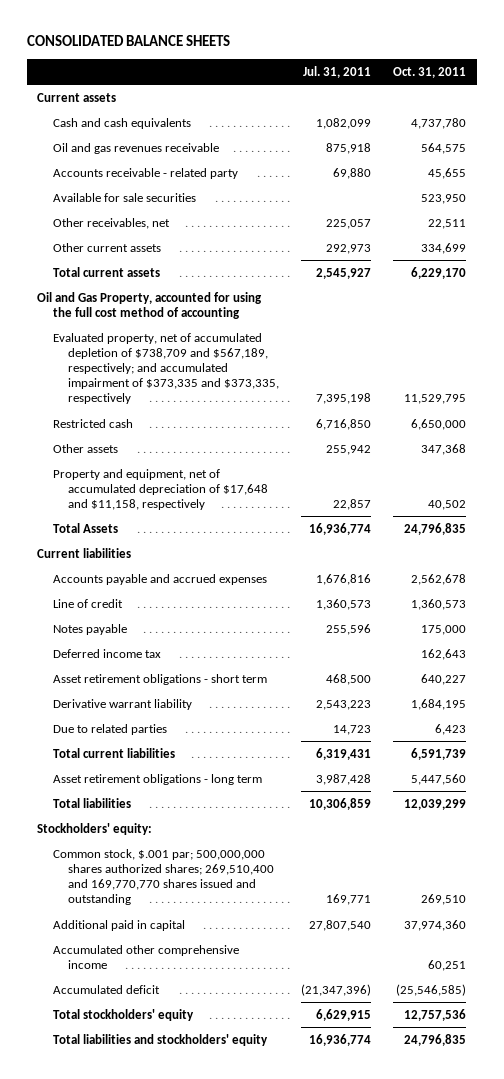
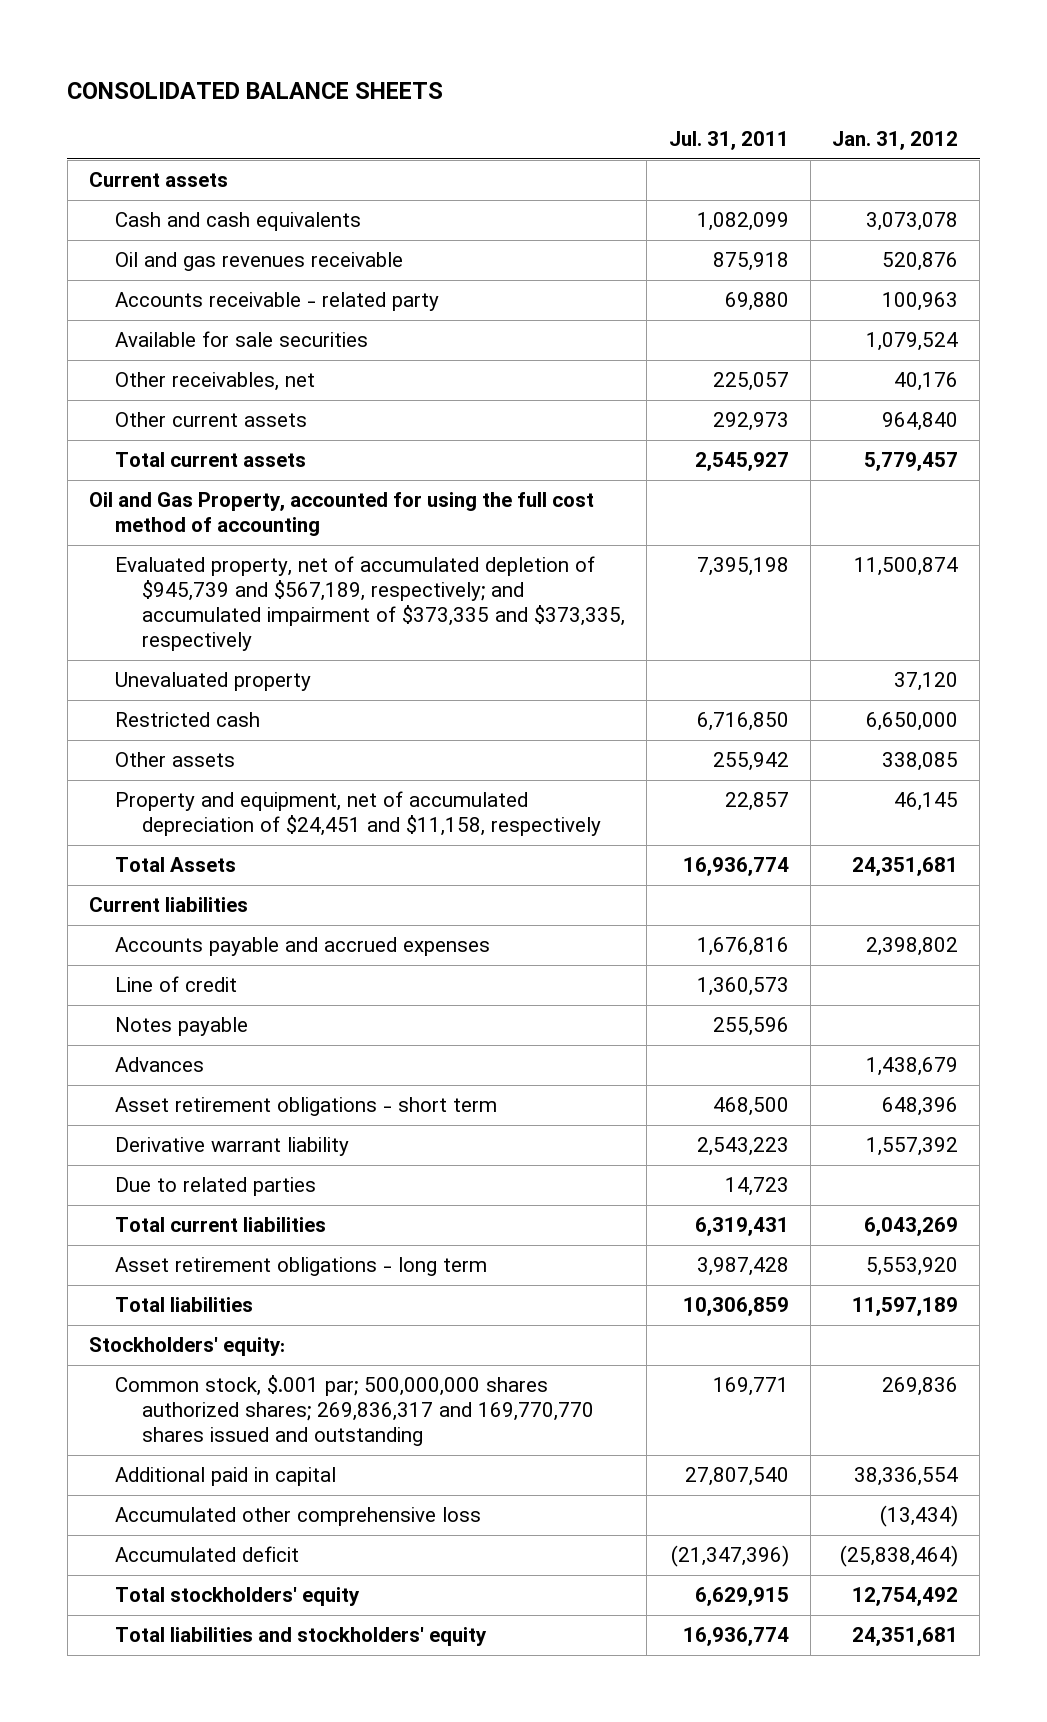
- | Jul. 31, 2011 | Oct. 31, 2011
+ | Jul. 31, 2011 | Jan. 31, 2012
- Evaluated property, net of accumulated depletion of $738,709 and $567,189, respectively; and accumulated impairment of $373,335 and $373,335, respectively | 7,395,198 | 11,529,795
+ Evaluated property, net of accumulated depletion of $945,739 and $567,189, respectively; and accumulated impairment of $373,335 and $373,335, respectively | 7,395,198 | 11,500,874
+ Unevaluated property | | 37,120
- Property and equipment, net of accumulated depreciation of $17,648 and $11,158, respectively | 22,857 | 40,502
+ Property and equipment, net of accumulated depreciation of $24,451 and $11,158, respectively | 22,857 | 46,145
- Deferred income tax | | 162,643
+ Advances | | 1,438,679
- Common stock, $.001 par; 500,000,000 shares authorized shares; 269,510,400 and 169,770,770 shares issued and outstanding | 169,771 | 269,510
+ Common stock, $.001 par; 500,000,000 shares authorized shares; 269,836,317 and 169,770,770 shares issued and outstanding | 169,771 | 269,836
- Accumulated other comprehensive income | | 60,251
+ Accumulated other comprehensive loss | | (13,434)

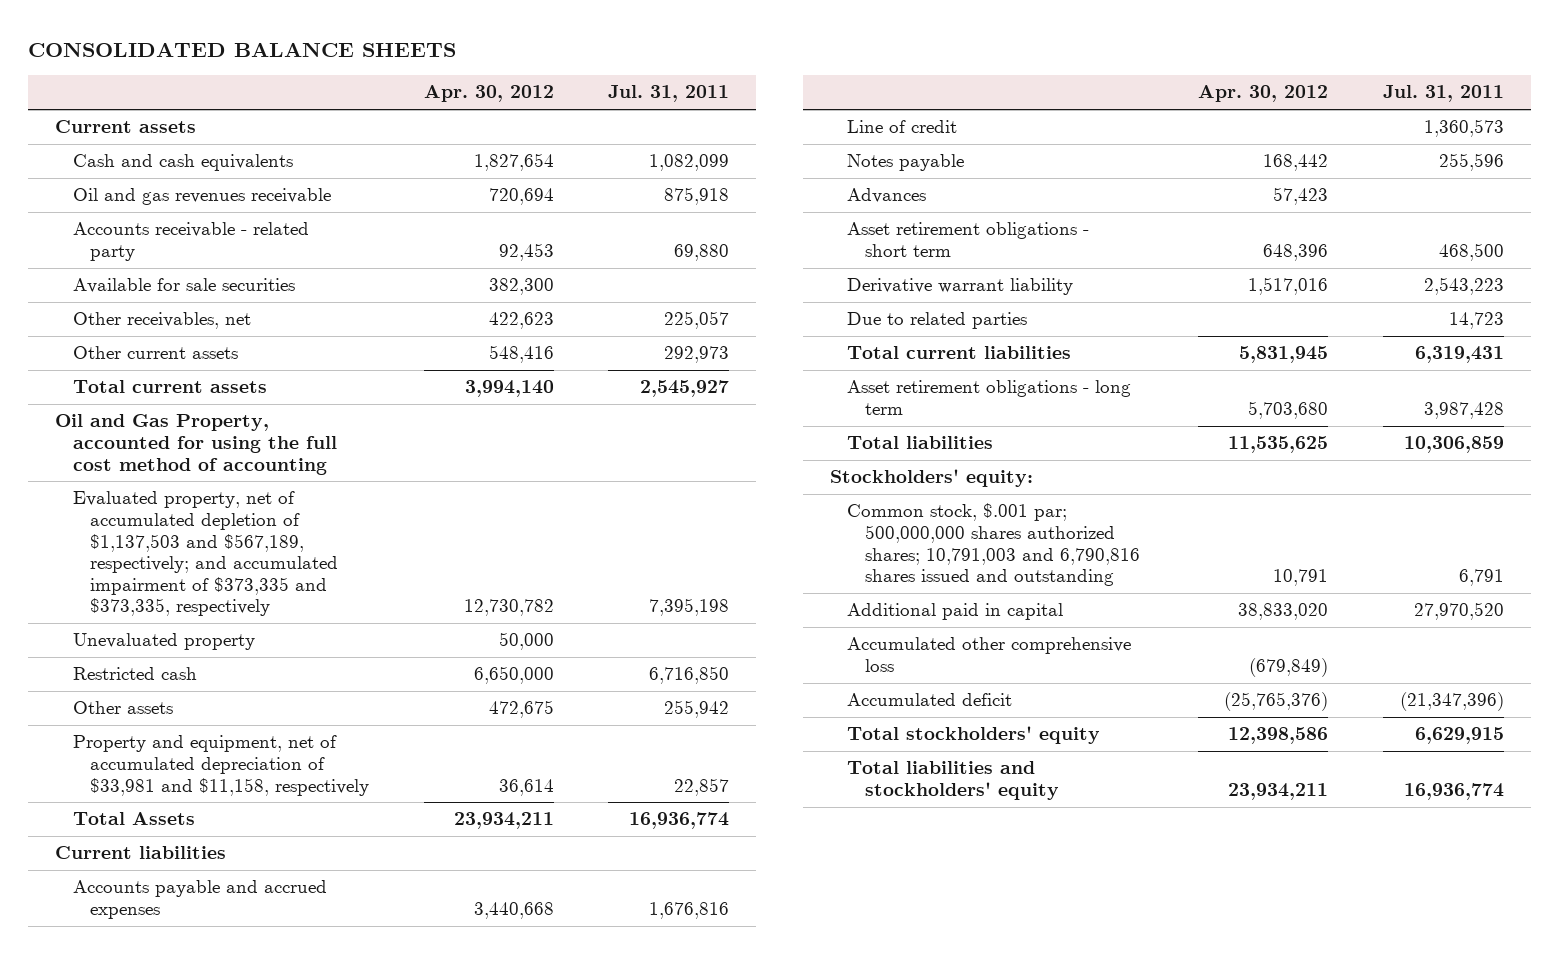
- | Jul. 31, 2011 | Jan. 31, 2012
+ | Apr. 30, 2012 | Jul. 31, 2011
- Evaluated property, net of accumulated depletion of $945,739 and $567,189, respectively; and accumulated impairment of $373,335 and $373,335, respectively | 7,395,198 | 11,500,874
+ Evaluated property, net of accumulated depletion of $1,137,503 and $567,189, respectively; and accumulated impairment of $373,335 and $373,335, respectively | 12,730,782 | 7,395,198
- Property and equipment, net of accumulated depreciation of $24,451 and $11,158, respectively | 22,857 | 46,145
+ Property and equipment, net of accumulated depreciation of $33,981 and $11,158, respectively | 36,614 | 22,857
- Common stock, $.001 par; 500,000,000 shares authorized shares; 269,836,317 and 169,770,770 shares issued and outstanding | 169,771 | 269,836
- Additional paid in capital | 27,807,540 | 38,336,554
+ Common stock, $.001 par; 500,000,000 shares authorized shares; 10,791,003 and 6,790,816 shares issued and outstanding | 10,791 | 6,791
+ Additional paid in capital | 38,833,020 | 27,970,520

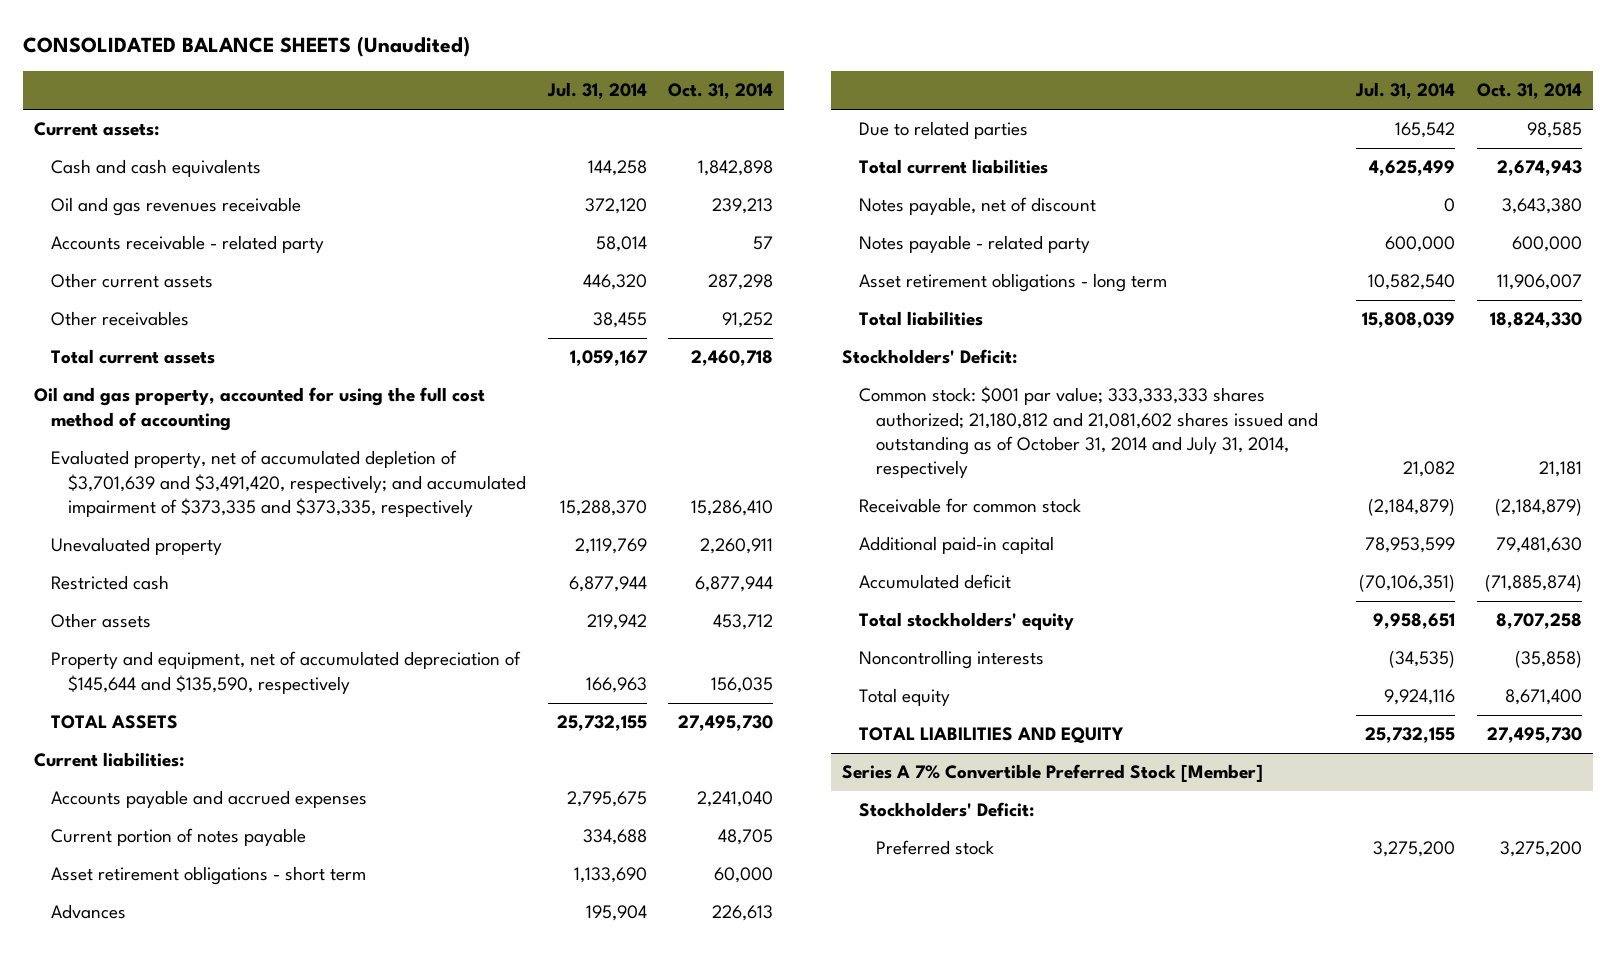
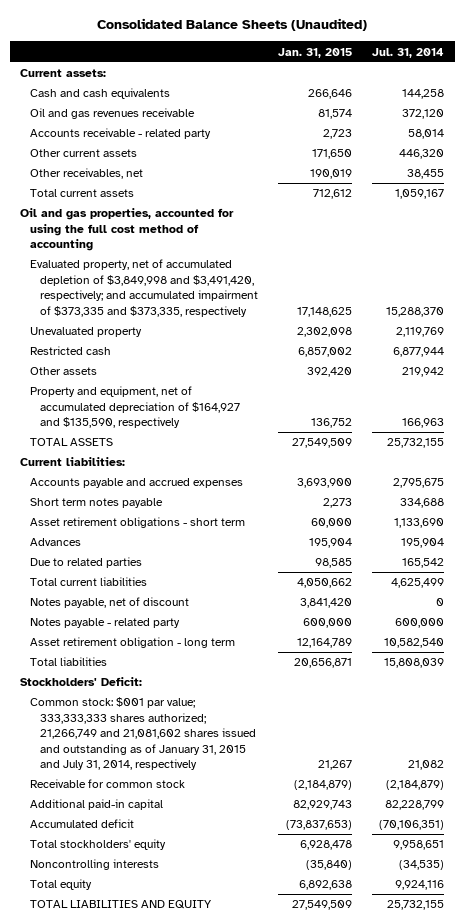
- CONSOLIDATED BALANCE SHEETS (Unaudited)
+ Consolidated Balance Sheets (Unaudited)
- | Jul. 31, 2014 | Oct. 31, 2014
+ | Jan. 31, 2015 | Jul. 31, 2014
- Other receivables | 38,455 | 91,252
+ Other receivables, net | 190,019 | 38,455
- Oil and gas property, accounted for using the full cost method of accounting
- Evaluated property, net of accumulated depletion of $3,701,639 and $3,491,420, respectively; and accumulated impairment of $373,335 and $373,335, respectively | 15,288,370 | 15,286,410
+ Oil and gas properties, accounted for using the full cost method of accounting
+ Evaluated property, net of accumulated depletion of $3,849,998 and $3,491,420, respectively; and accumulated impairment of $373,335 and $373,335, respectively | 17,148,625 | 15,288,370
- Property and equipment, net of accumulated depreciation of $145,644 and $135,590, respectively | 166,963 | 156,035
+ Property and equipment, net of accumulated depreciation of $164,927 and $135,590, respectively | 136,752 | 166,963
- Current portion of notes payable | 334,688 | 48,705
+ Short term notes payable | 2,273 | 334,688
- Asset retirement obligations - long term | 10,582,540 | 11,906,007
+ Asset retirement obligation - long term | 12,164,789 | 10,582,540
- Common stock: $001 par value; 333,333,333 shares authorized; 21,180,812 and 21,081,602 shares issued and outstanding as of October 31, 2014 and July 31, 2014, respectively | 21,082 | 21,181
+ Common stock: $001 par value; 333,333,333 shares authorized; 21,266,749 and 21,081,602 shares issued and outstanding as of January 31, 2015 and July 31, 2014, respectively | 21,267 | 21,082
- Additional paid-in capital | 78,953,599 | 79,481,630
+ Additional paid-in capital | 82,929,743 | 82,228,799
- Series A 7% Convertible Preferred Stock [Member]
- Stockholders' Deficit:
- Preferred stock | 3,275,200 | 3,275,200

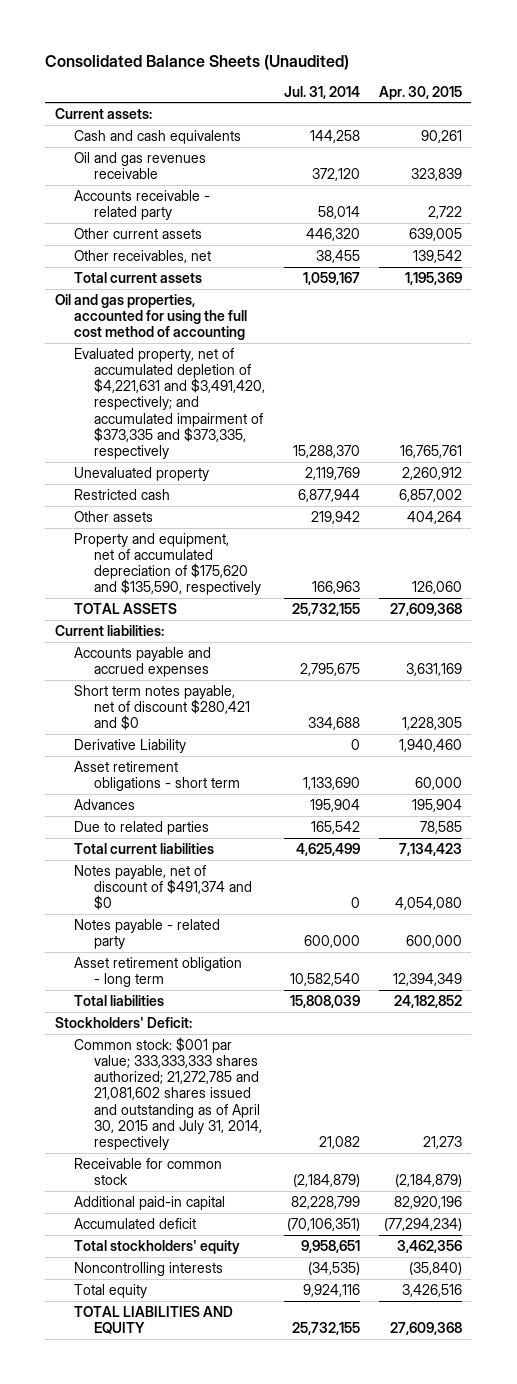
- | Jan. 31, 2015 | Jul. 31, 2014
+ | Jul. 31, 2014 | Apr. 30, 2015
- Evaluated property, net of accumulated depletion of $3,849,998 and $3,491,420, respectively; and accumulated impairment of $373,335 and $373,335, respectively | 17,148,625 | 15,288,370
+ Evaluated property, net of accumulated depletion of $4,221,631 and $3,491,420, respectively; and accumulated impairment of $373,335 and $373,335, respectively | 15,288,370 | 16,765,761
- Property and equipment, net of accumulated depreciation of $164,927 and $135,590, respectively | 136,752 | 166,963
+ Property and equipment, net of accumulated depreciation of $175,620 and $135,590, respectively | 166,963 | 126,060
- Short term notes payable | 2,273 | 334,688
+ Short term notes payable, net of discount $280,421 and $0 | 334,688 | 1,228,305
+ Derivative Liability | 0 | 1,940,460
- Notes payable, net of discount | 3,841,420 | 0
+ Notes payable, net of discount of $491,374 and $0 | 0 | 4,054,080
- Common stock: $001 par value; 333,333,333 shares authorized; 21,266,749 and 21,081,602 shares issued and outstanding as of January 31, 2015 and July 31, 2014, respectively | 21,267 | 21,082
+ Common stock: $001 par value; 333,333,333 shares authorized; 21,272,785 and 21,081,602 shares issued and outstanding as of April 30, 2015 and July 31, 2014, respectively | 21,082 | 21,273

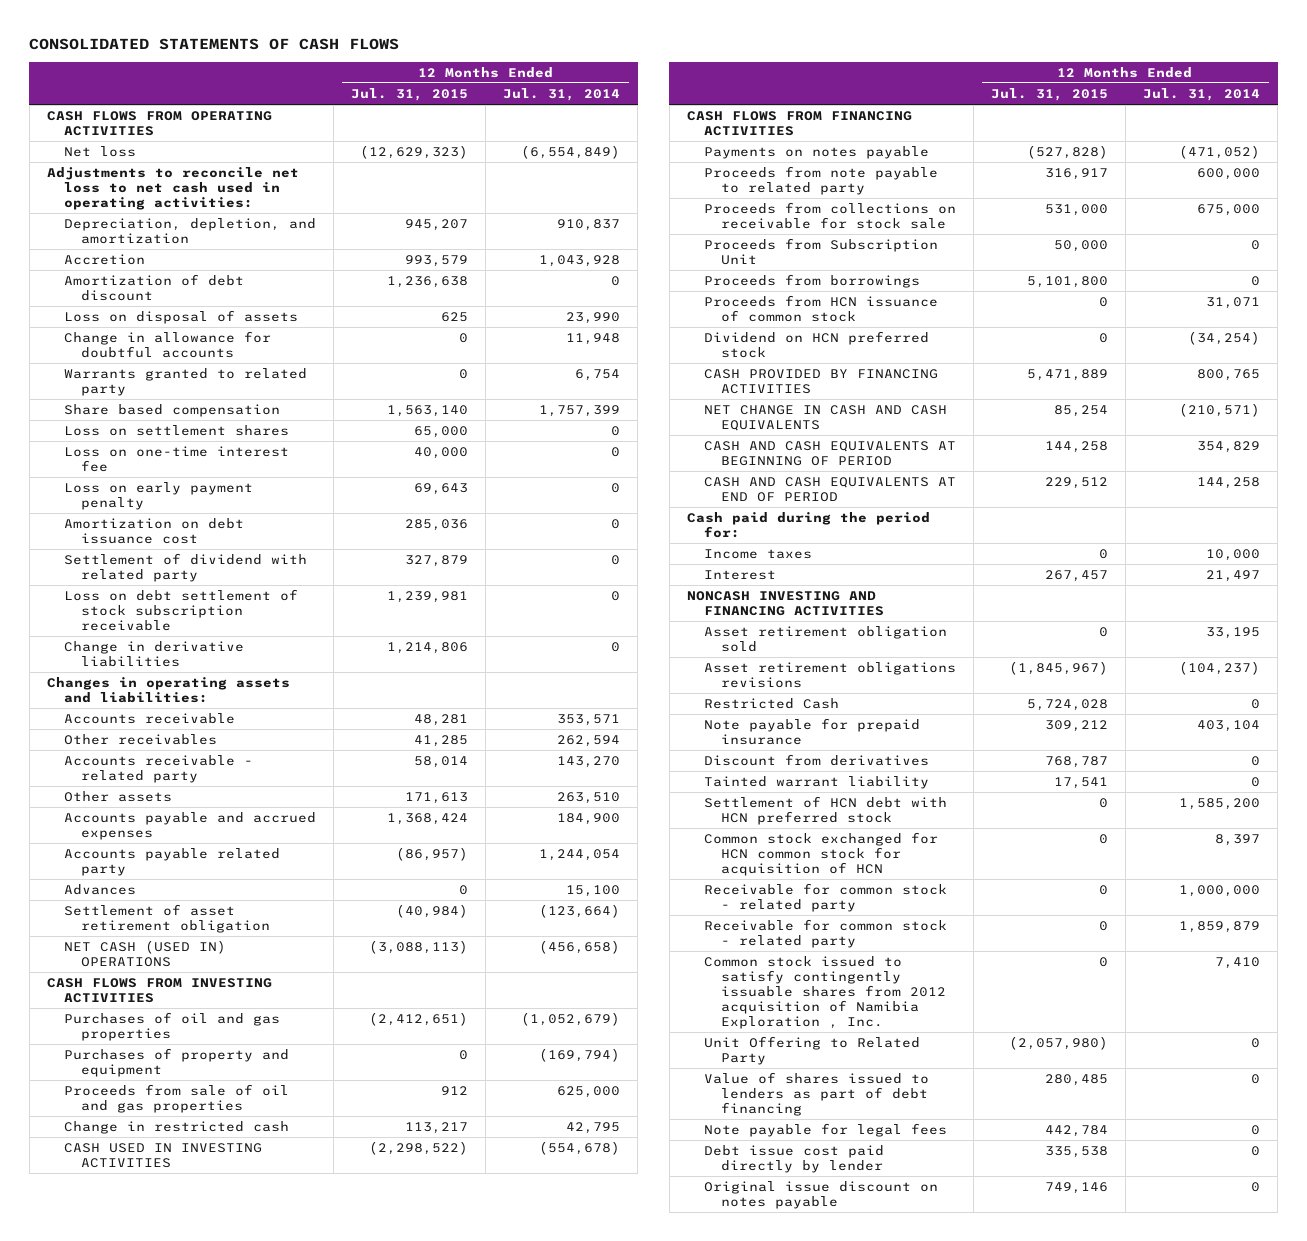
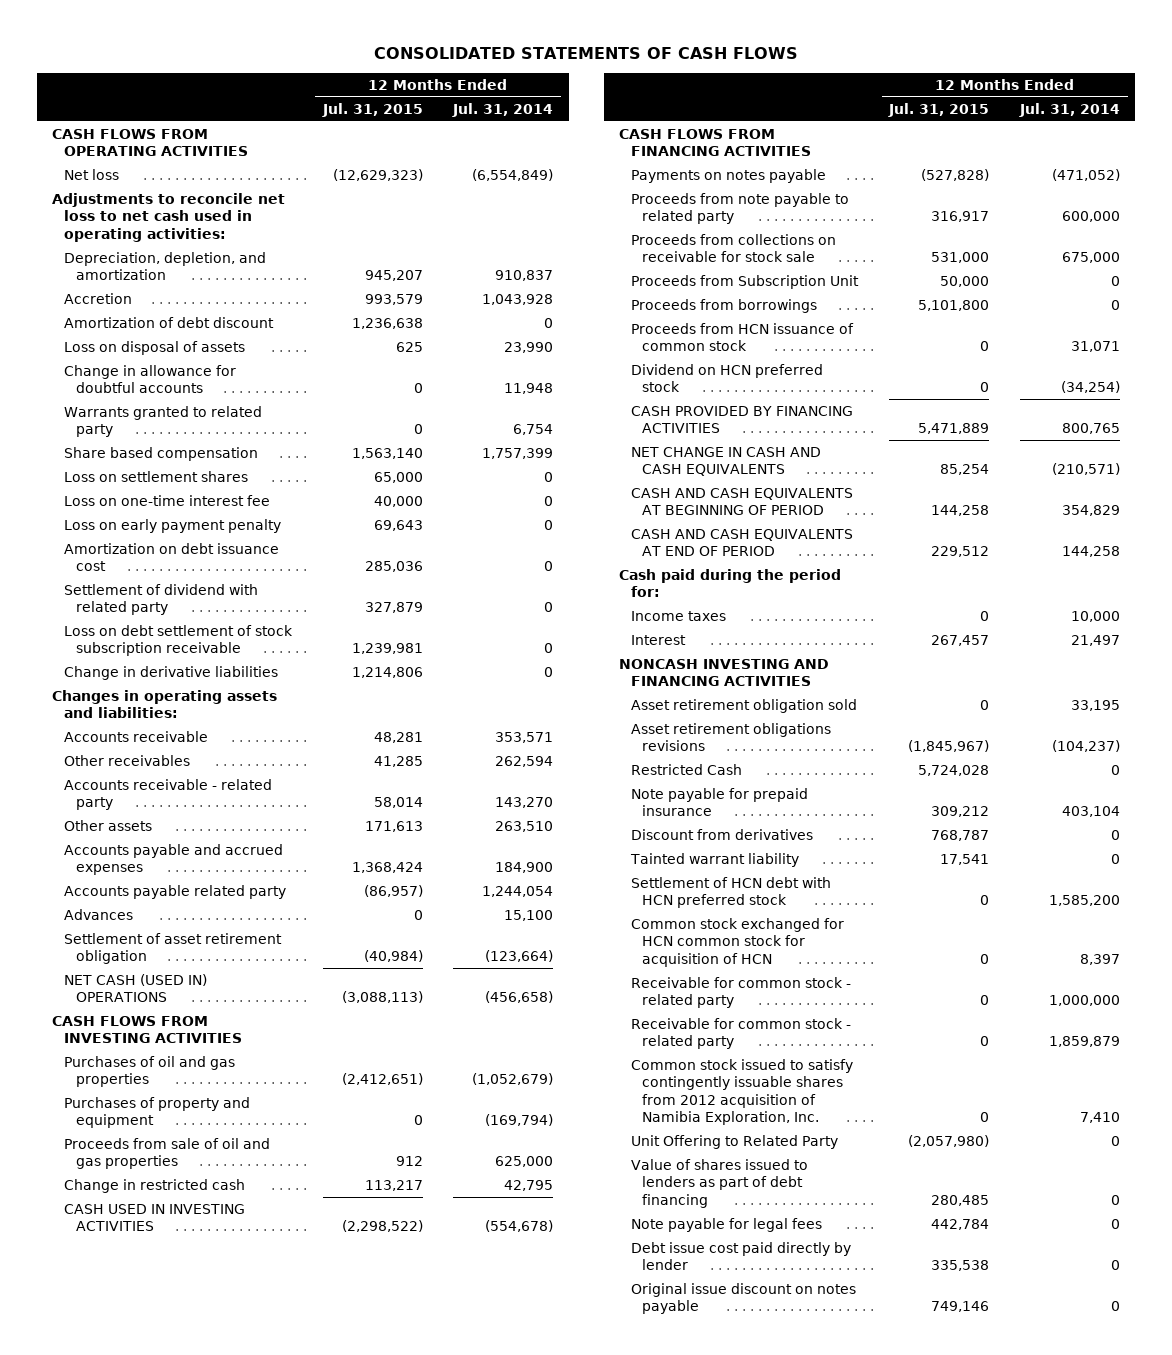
- Common stock issued to satisfy contingently issuable shares from 2012 acquisition of Namibia Exploration , Inc. | 0 | 7,410
+ Common stock issued to satisfy contingently issuable shares from 2012 acquisition of Namibia Exploration, Inc. | 0 | 7,410

